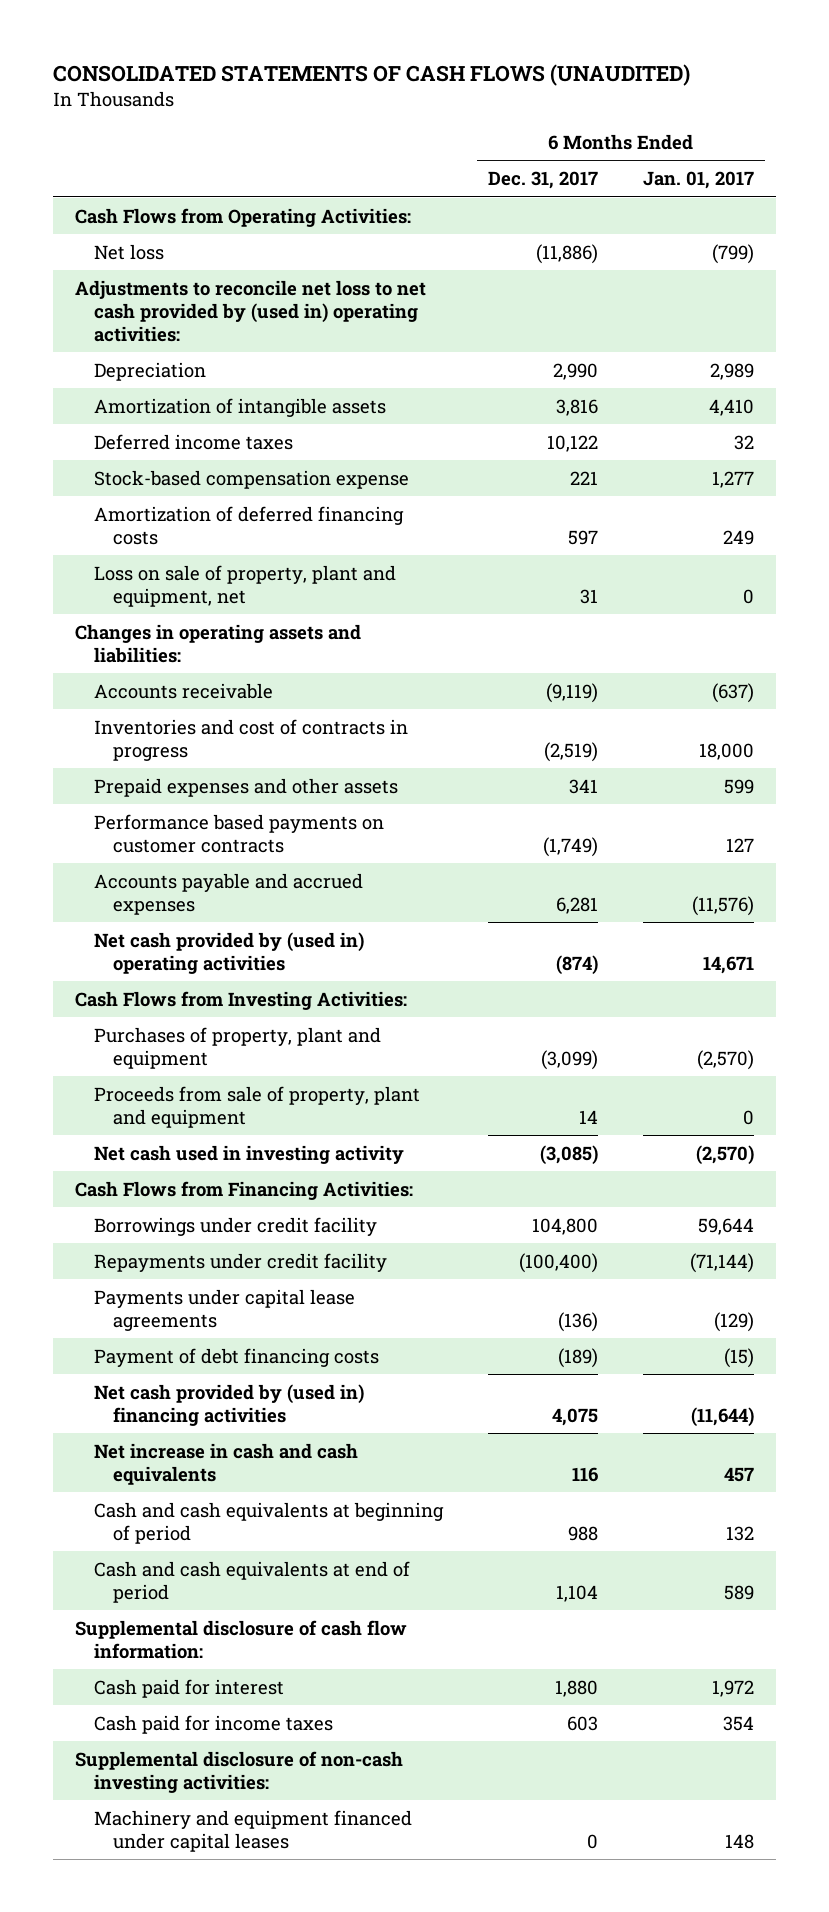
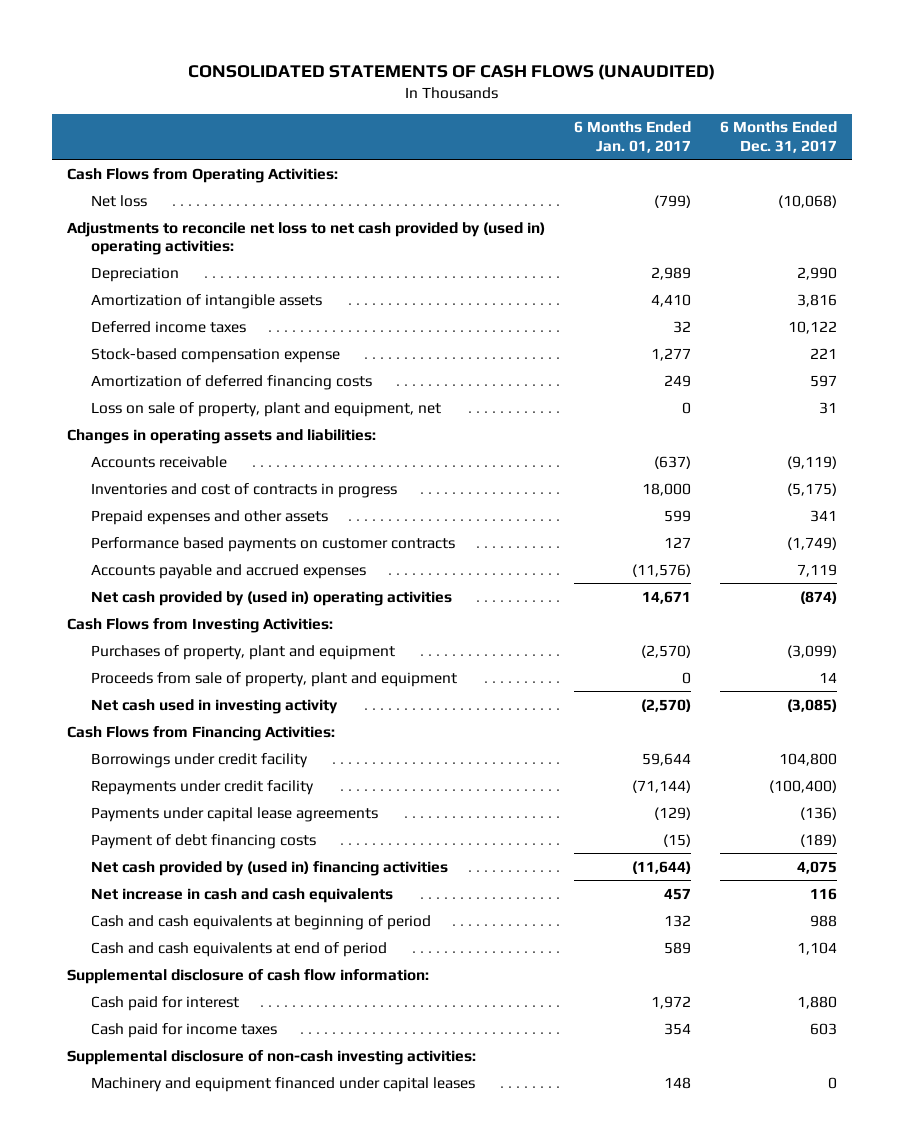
- | 6 Months Ended Dec. 31, 2017 | 6 Months Ended Jan. 01, 2017
+ | 6 Months Ended Jan. 01, 2017 | 6 Months Ended Dec. 31, 2017
- Net loss | (11,886) | (799)
+ Net loss | (799) | (10,068)
- Inventories and cost of contracts in progress | (2,519) | 18,000
+ Inventories and cost of contracts in progress | 18,000 | (5,175)
- Accounts payable and accrued expenses | 6,281 | (11,576)
+ Accounts payable and accrued expenses | (11,576) | 7,119

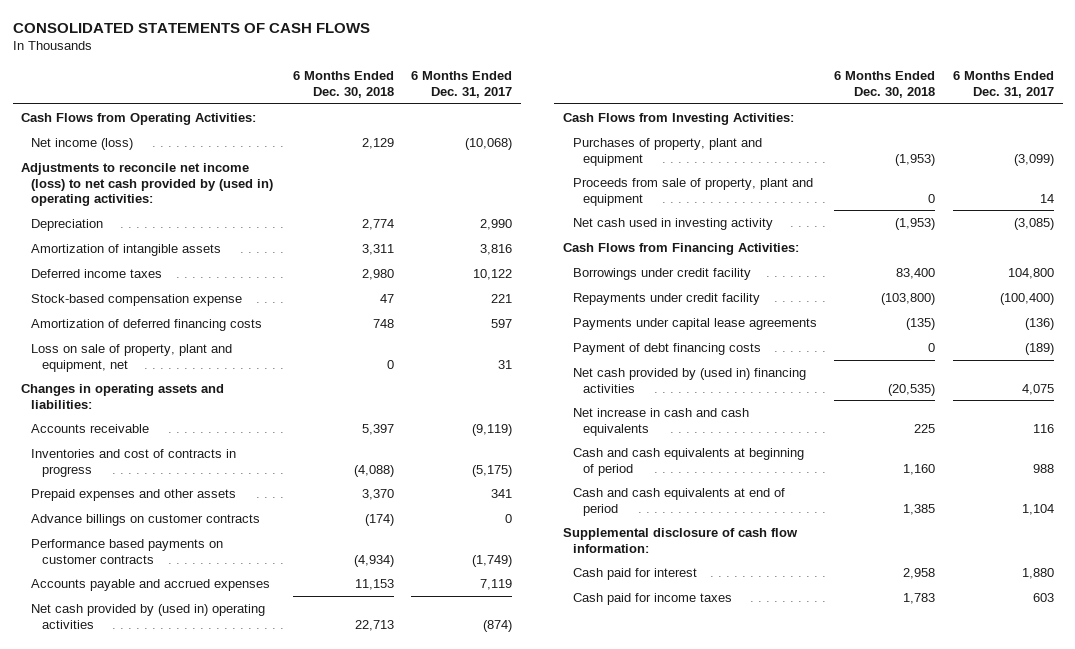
- CONSOLIDATED STATEMENTS OF CASH FLOWS (UNAUDITED)
+ CONSOLIDATED STATEMENTS OF CASH FLOWS
- | 6 Months Ended Jan. 01, 2017 | 6 Months Ended Dec. 31, 2017
+ | 6 Months Ended Dec. 30, 2018 | 6 Months Ended Dec. 31, 2017
- Net loss | (799) | (10,068)
- Adjustments to reconcile net loss to net cash provided by (used in) operating activities:
+ Net income (loss) | 2,129 | (10,068)
+ Adjustments to reconcile net income (loss) to net cash provided by (used in) operating activities:
+ Advance billings on customer contracts | (174) | 0
- Supplemental disclosure of non-cash investing activities:
- Machinery and equipment financed under capital leases | 148 | 0

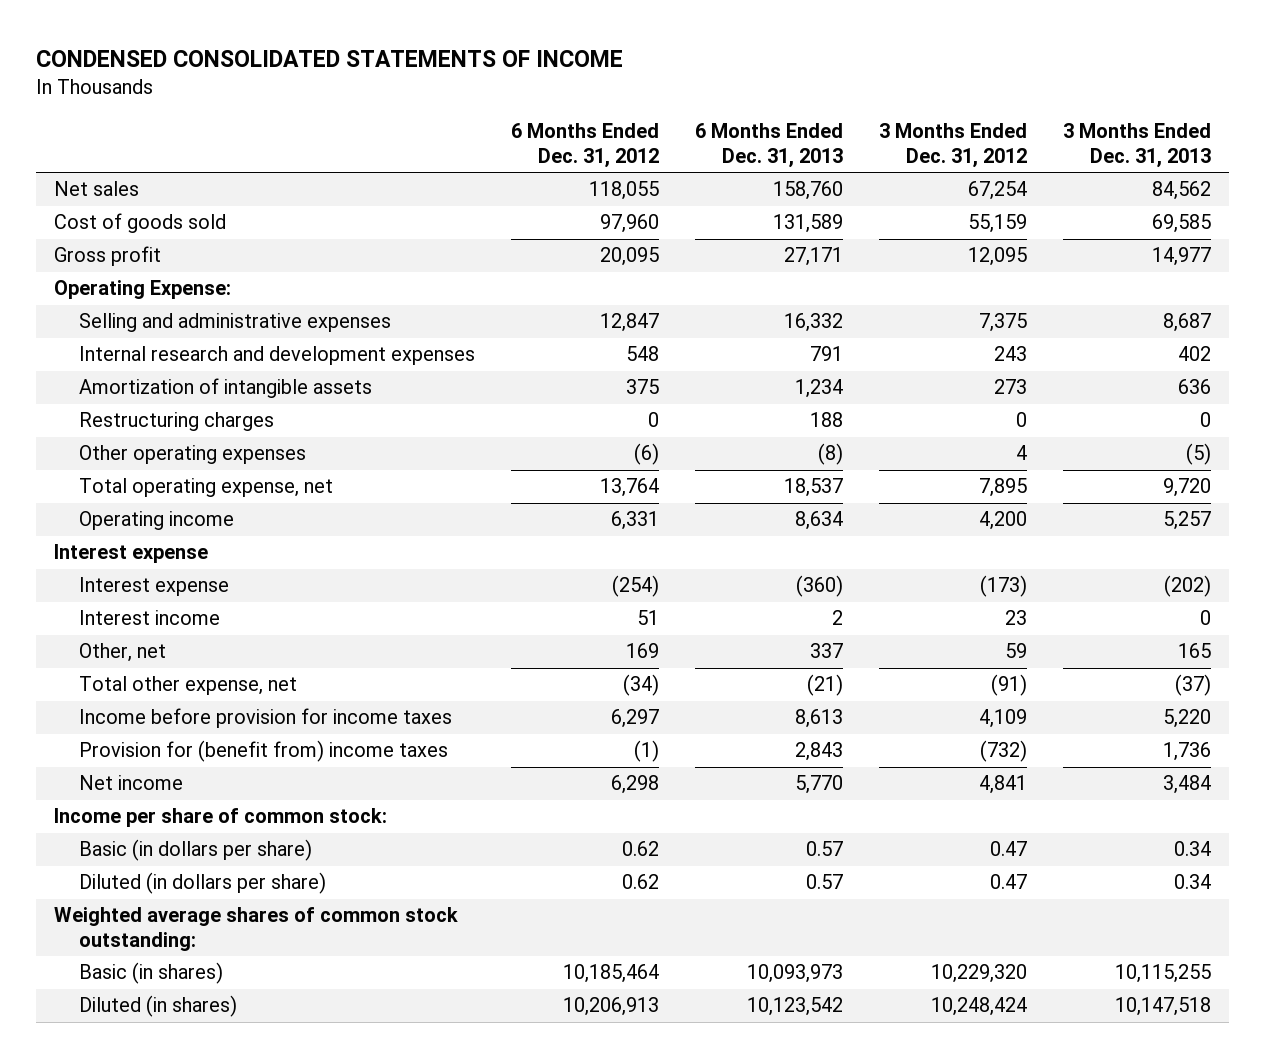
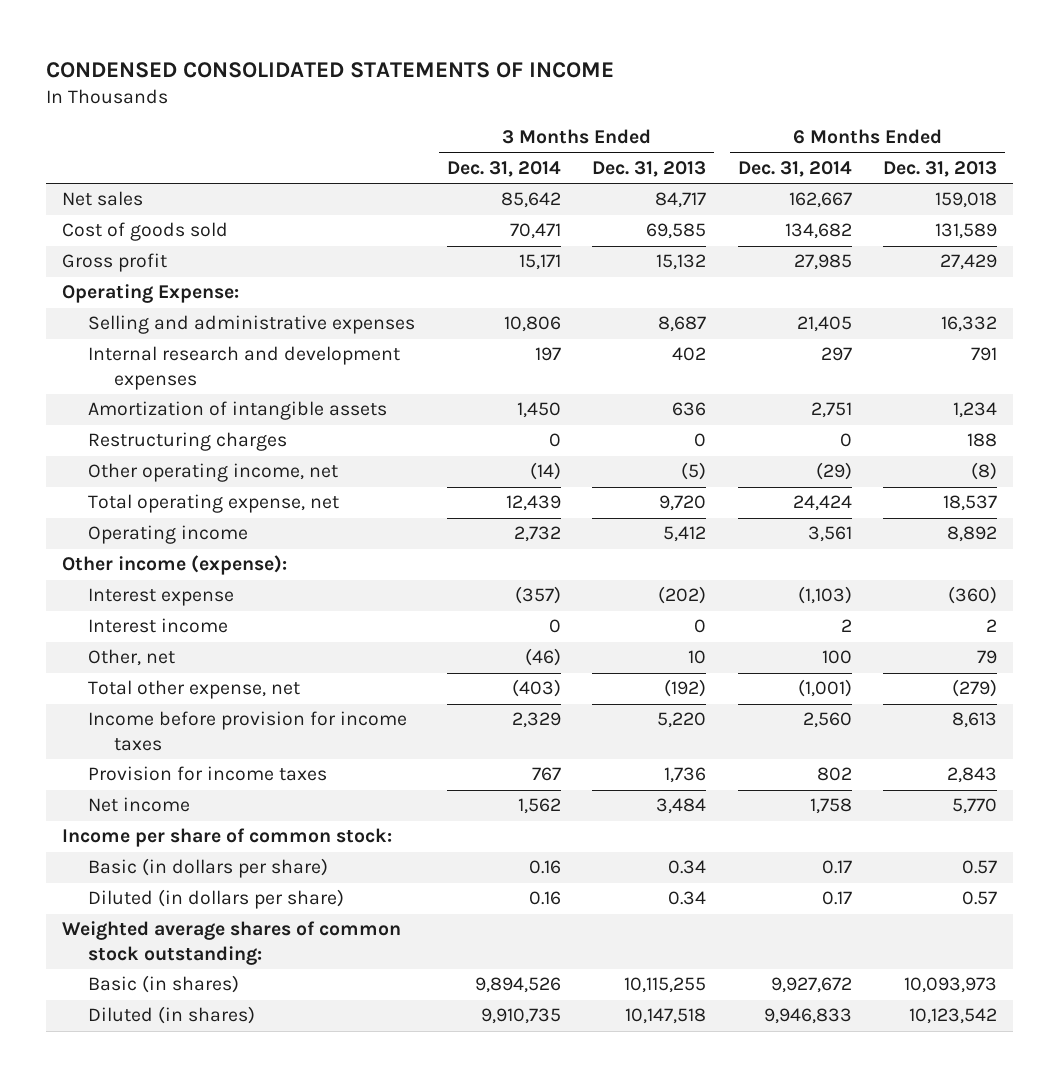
- | 6 Months Ended Dec. 31, 2012 | 6 Months Ended Dec. 31, 2013 | 3 Months Ended Dec. 31, 2012 | 3 Months Ended Dec. 31, 2013
+ | 3 Months Ended Dec. 31, 2014 | 3 Months Ended Dec. 31, 2013 | 6 Months Ended Dec. 31, 2014 | 6 Months Ended Dec. 31, 2013
- Net sales | 118,055 | 158,760 | 67,254 | 84,562
+ Net sales | 85,642 | 84,717 | 162,667 | 159,018
- Gross profit | 20,095 | 27,171 | 12,095 | 14,977
+ Gross profit | 15,171 | 15,132 | 27,985 | 27,429
- Other operating expenses | (6) | (8) | 4 | (5)
+ Other operating income, net | (14) | (5) | (29) | (8)
- Operating income | 6,331 | 8,634 | 4,200 | 5,257
- Interest expense
+ Operating income | 2,732 | 5,412 | 3,561 | 8,892
+ Other income (expense):
- Other, net | 169 | 337 | 59 | 165
- Total other expense, net | (34) | (21) | (91) | (37)
+ Other, net | (46) | 10 | 100 | 79
+ Total other expense, net | (403) | (192) | (1,001) | (279)
- Provision for (benefit from) income taxes | (1) | 2,843 | (732) | 1,736
+ Provision for income taxes | 767 | 1,736 | 802 | 2,843

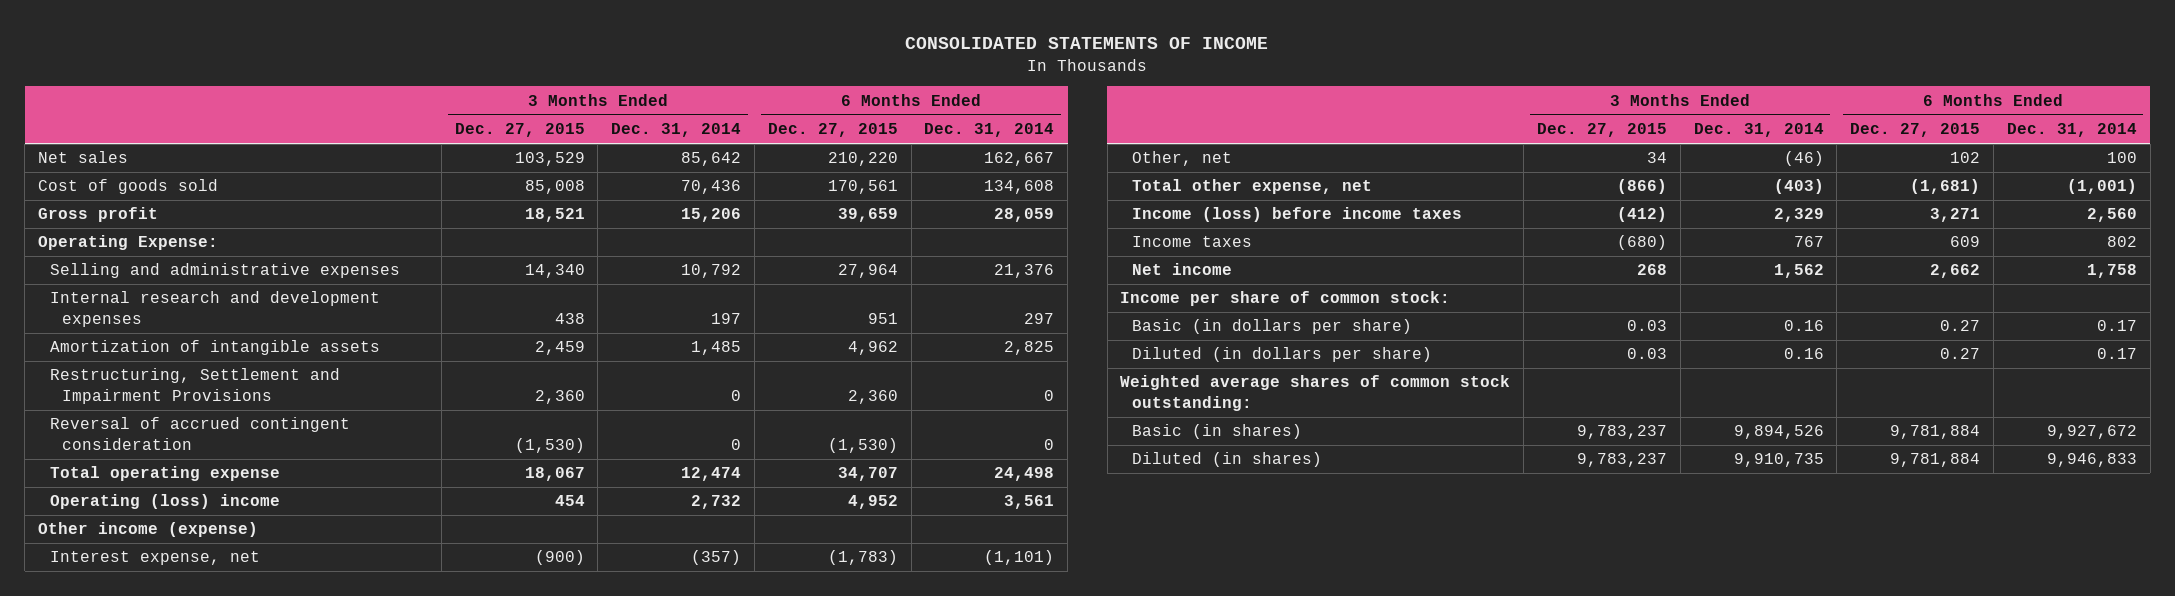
- CONDENSED CONSOLIDATED STATEMENTS OF INCOME
+ CONSOLIDATED STATEMENTS OF INCOME
- | 3 Months Ended Dec. 31, 2014 | 3 Months Ended Dec. 31, 2013 | 6 Months Ended Dec. 31, 2014 | 6 Months Ended Dec. 31, 2013
+ | 3 Months Ended Dec. 27, 2015 | 3 Months Ended Dec. 31, 2014 | 6 Months Ended Dec. 27, 2015 | 6 Months Ended Dec. 31, 2014
- Cost of goods sold | 70,471 | 69,585 | 134,682 | 131,589
- Gross profit | 15,171 | 15,132 | 27,985 | 27,429
+ Cost of goods sold | 85,008 | 70,436 | 170,561 | 134,608
+ Gross profit | 18,521 | 15,206 | 39,659 | 28,059
- Selling and administrative expenses | 10,806 | 8,687 | 21,405 | 16,332
+ Selling and administrative expenses | 14,340 | 10,792 | 27,964 | 21,376
- Amortization of intangible assets | 1,450 | 636 | 2,751 | 1,234
- Restructuring charges | 0 | 0 | 0 | 188
- Other operating income, net | (14) | (5) | (29) | (8)
- Total operating expense, net | 12,439 | 9,720 | 24,424 | 18,537
- Operating income | 2,732 | 5,412 | 3,561 | 8,892
- Other income (expense):
- Interest expense | (357) | (202) | (1,103) | (360)
- Interest income | 0 | 0 | 2 | 2
+ Amortization of intangible assets | 2,459 | 1,485 | 4,962 | 2,825
+ Restructuring, Settlement and Impairment Provisions | 2,360 | 0 | 2,360 | 0
+ Reversal of accrued contingent consideration | (1,530) | 0 | (1,530) | 0
+ Total operating expense | 18,067 | 12,474 | 34,707 | 24,498
+ Operating (loss) income | 454 | 2,732 | 4,952 | 3,561
+ Other income (expense)
+ Interest expense, net | (900) | (357) | (1,783) | (1,101)
- Income before provision for income taxes | 2,329 | 5,220 | 2,560 | 8,613
- Provision for income taxes | 767 | 1,736 | 802 | 2,843
+ Income (loss) before income taxes | (412) | 2,329 | 3,271 | 2,560
+ Income taxes | (680) | 767 | 609 | 802

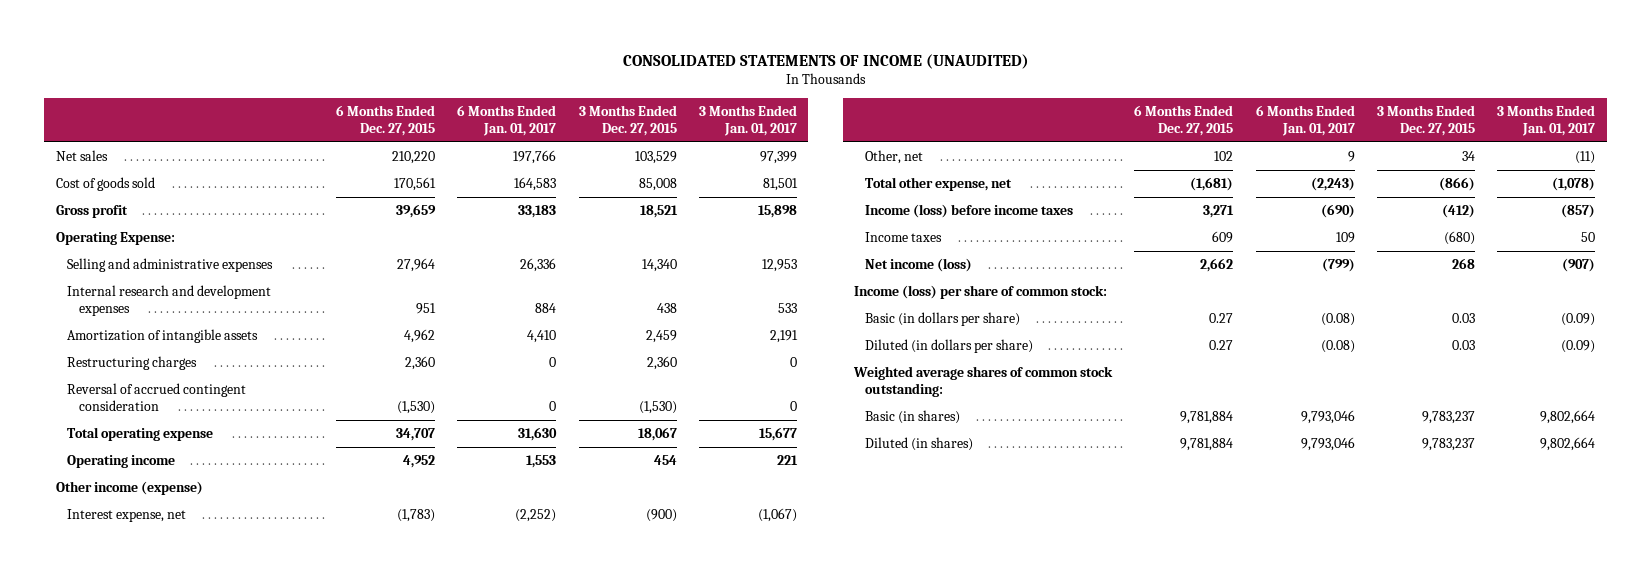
- CONSOLIDATED STATEMENTS OF INCOME
+ CONSOLIDATED STATEMENTS OF INCOME (UNAUDITED)
- | 3 Months Ended Dec. 27, 2015 | 3 Months Ended Dec. 31, 2014 | 6 Months Ended Dec. 27, 2015 | 6 Months Ended Dec. 31, 2014
+ | 6 Months Ended Dec. 27, 2015 | 6 Months Ended Jan. 01, 2017 | 3 Months Ended Dec. 27, 2015 | 3 Months Ended Jan. 01, 2017
- Restructuring, Settlement and Impairment Provisions | 2,360 | 0 | 2,360 | 0
+ Restructuring charges | 2,360 | 0 | 2,360 | 0
- Operating (loss) income | 454 | 2,732 | 4,952 | 3,561
+ Operating income | 4,952 | 1,553 | 454 | 221
- Net income | 268 | 1,562 | 2,662 | 1,758
- Income per share of common stock:
+ Net income (loss) | 2,662 | (799) | 268 | (907)
+ Income (loss) per share of common stock:

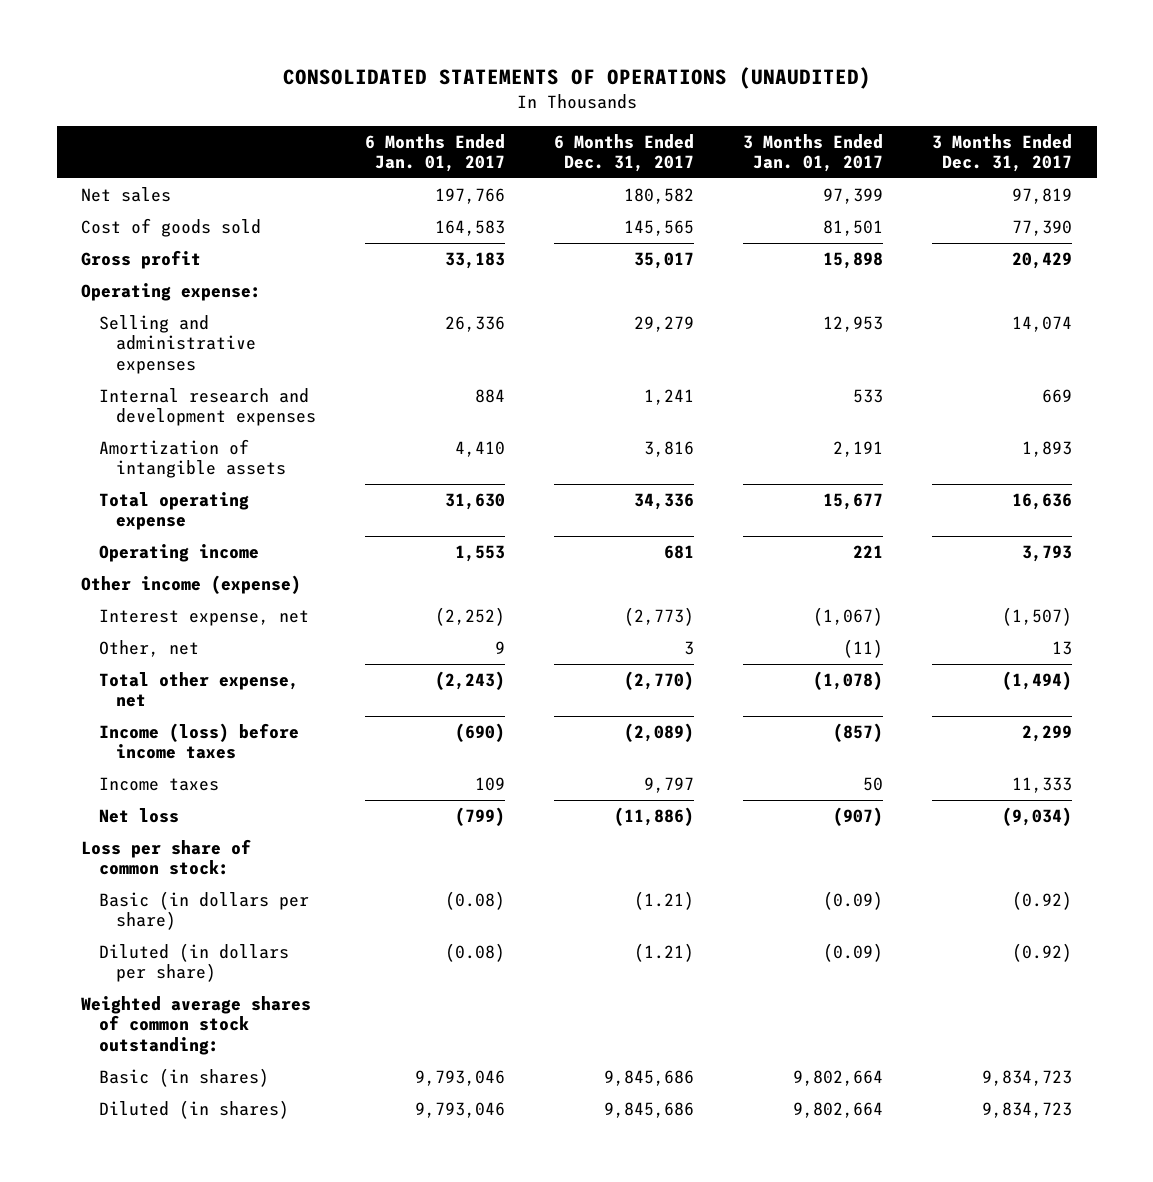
- CONSOLIDATED STATEMENTS OF INCOME (UNAUDITED)
+ CONSOLIDATED STATEMENTS OF OPERATIONS (UNAUDITED)
- | 6 Months Ended Dec. 27, 2015 | 6 Months Ended Jan. 01, 2017 | 3 Months Ended Dec. 27, 2015 | 3 Months Ended Jan. 01, 2017
+ | 6 Months Ended Jan. 01, 2017 | 6 Months Ended Dec. 31, 2017 | 3 Months Ended Jan. 01, 2017 | 3 Months Ended Dec. 31, 2017
- Operating Expense:
+ Operating expense:
- Restructuring charges | 2,360 | 0 | 2,360 | 0
- Reversal of accrued contingent consideration | (1,530) | 0 | (1,530) | 0
- Net income (loss) | 2,662 | (799) | 268 | (907)
- Income (loss) per share of common stock:
+ Net loss | (799) | (11,886) | (907) | (9,034)
+ Loss per share of common stock:

